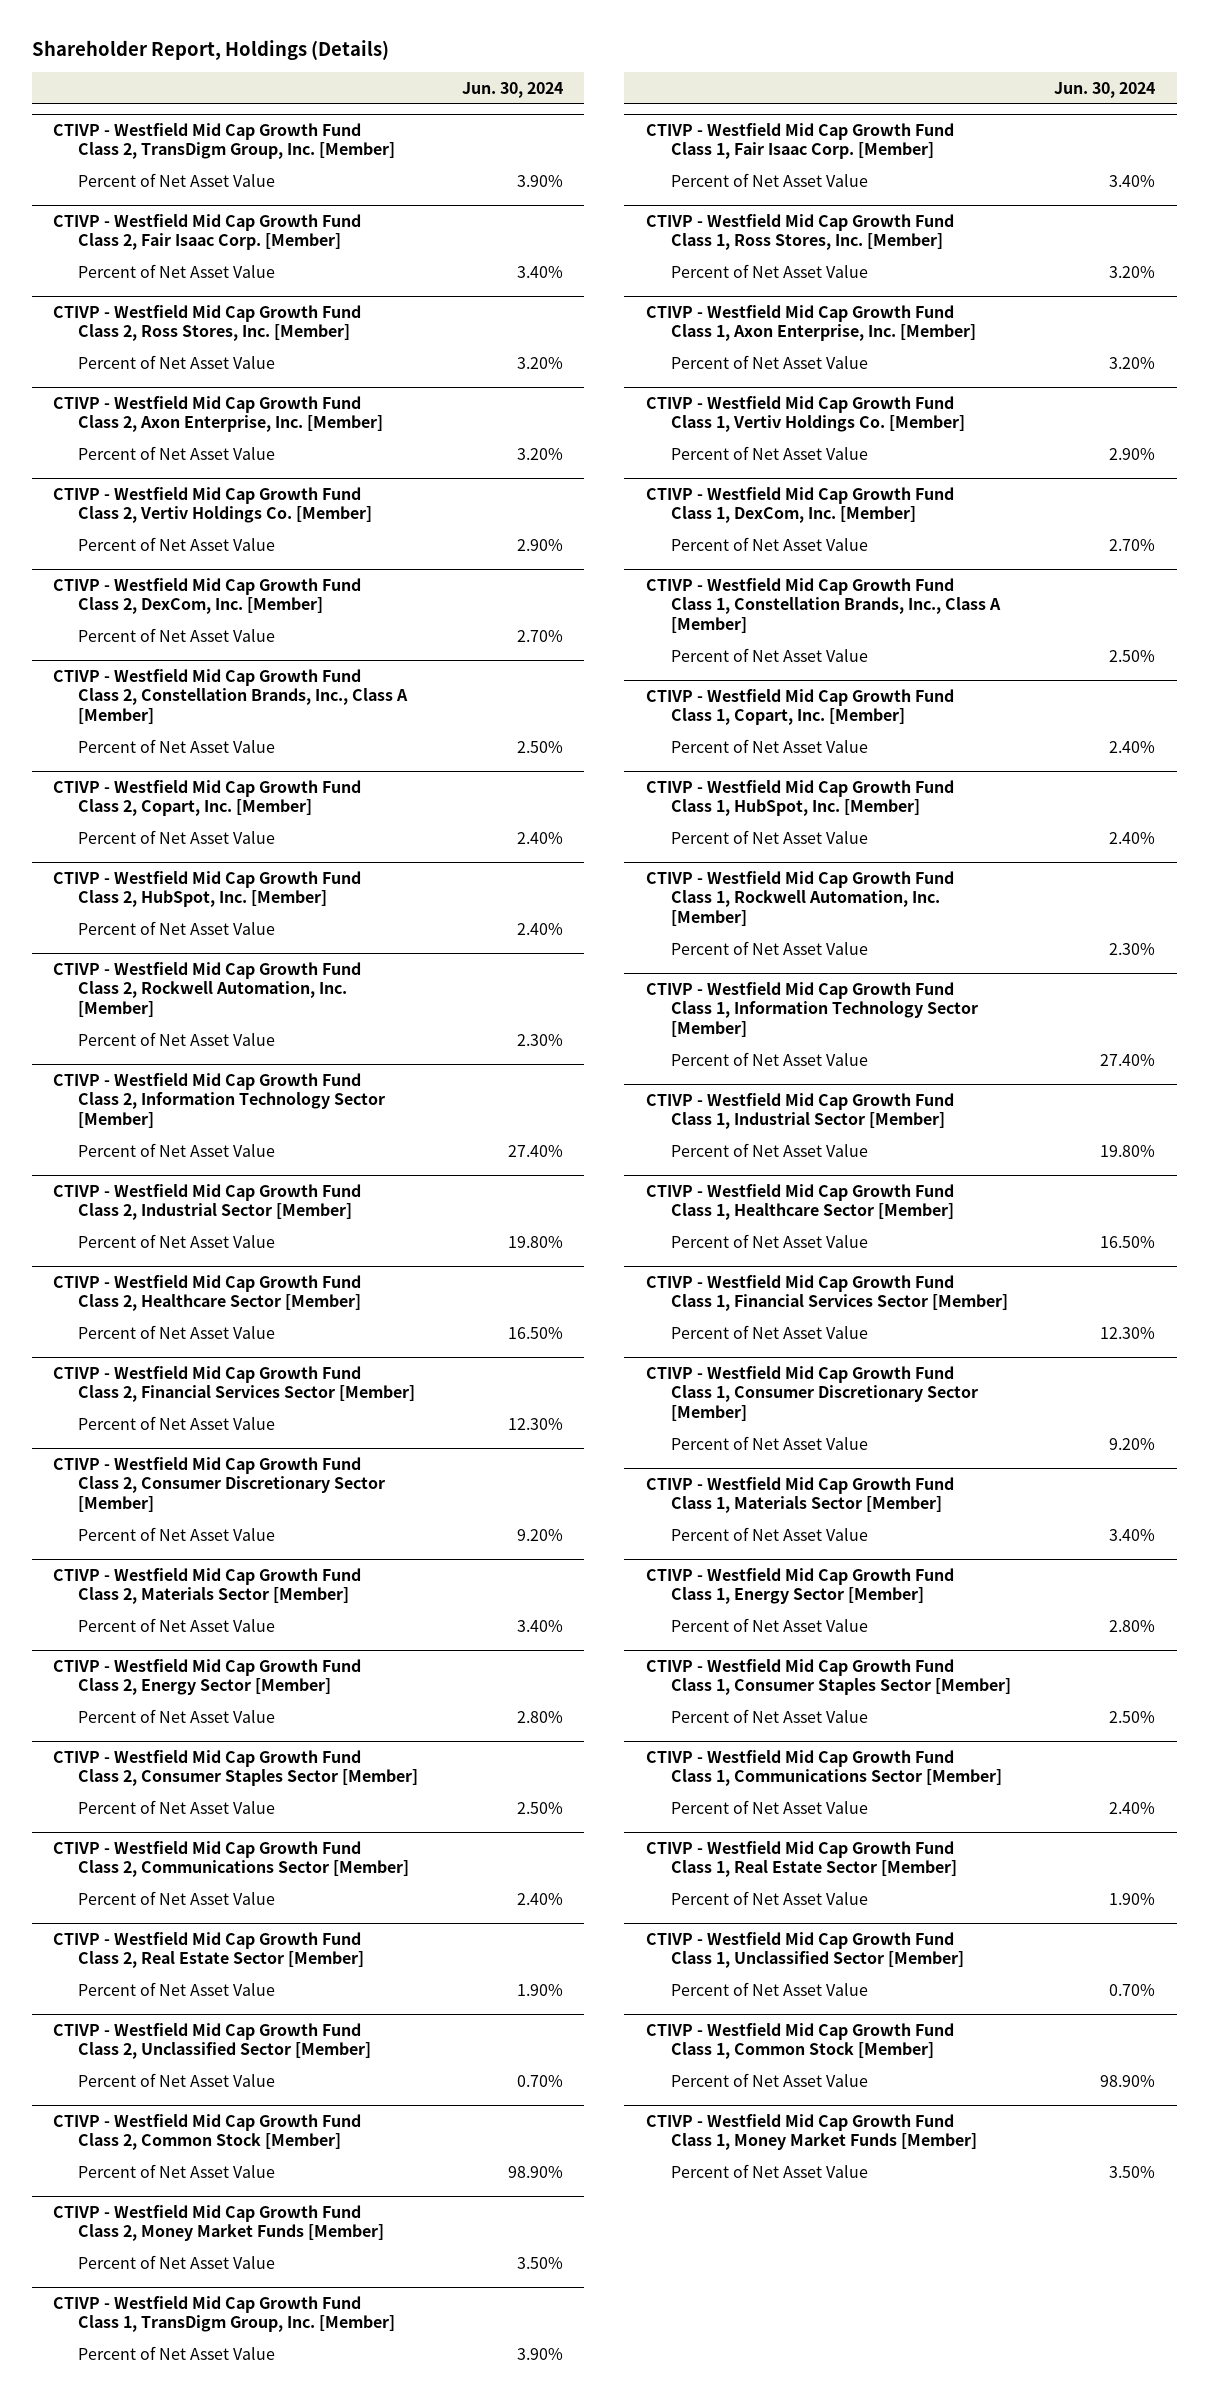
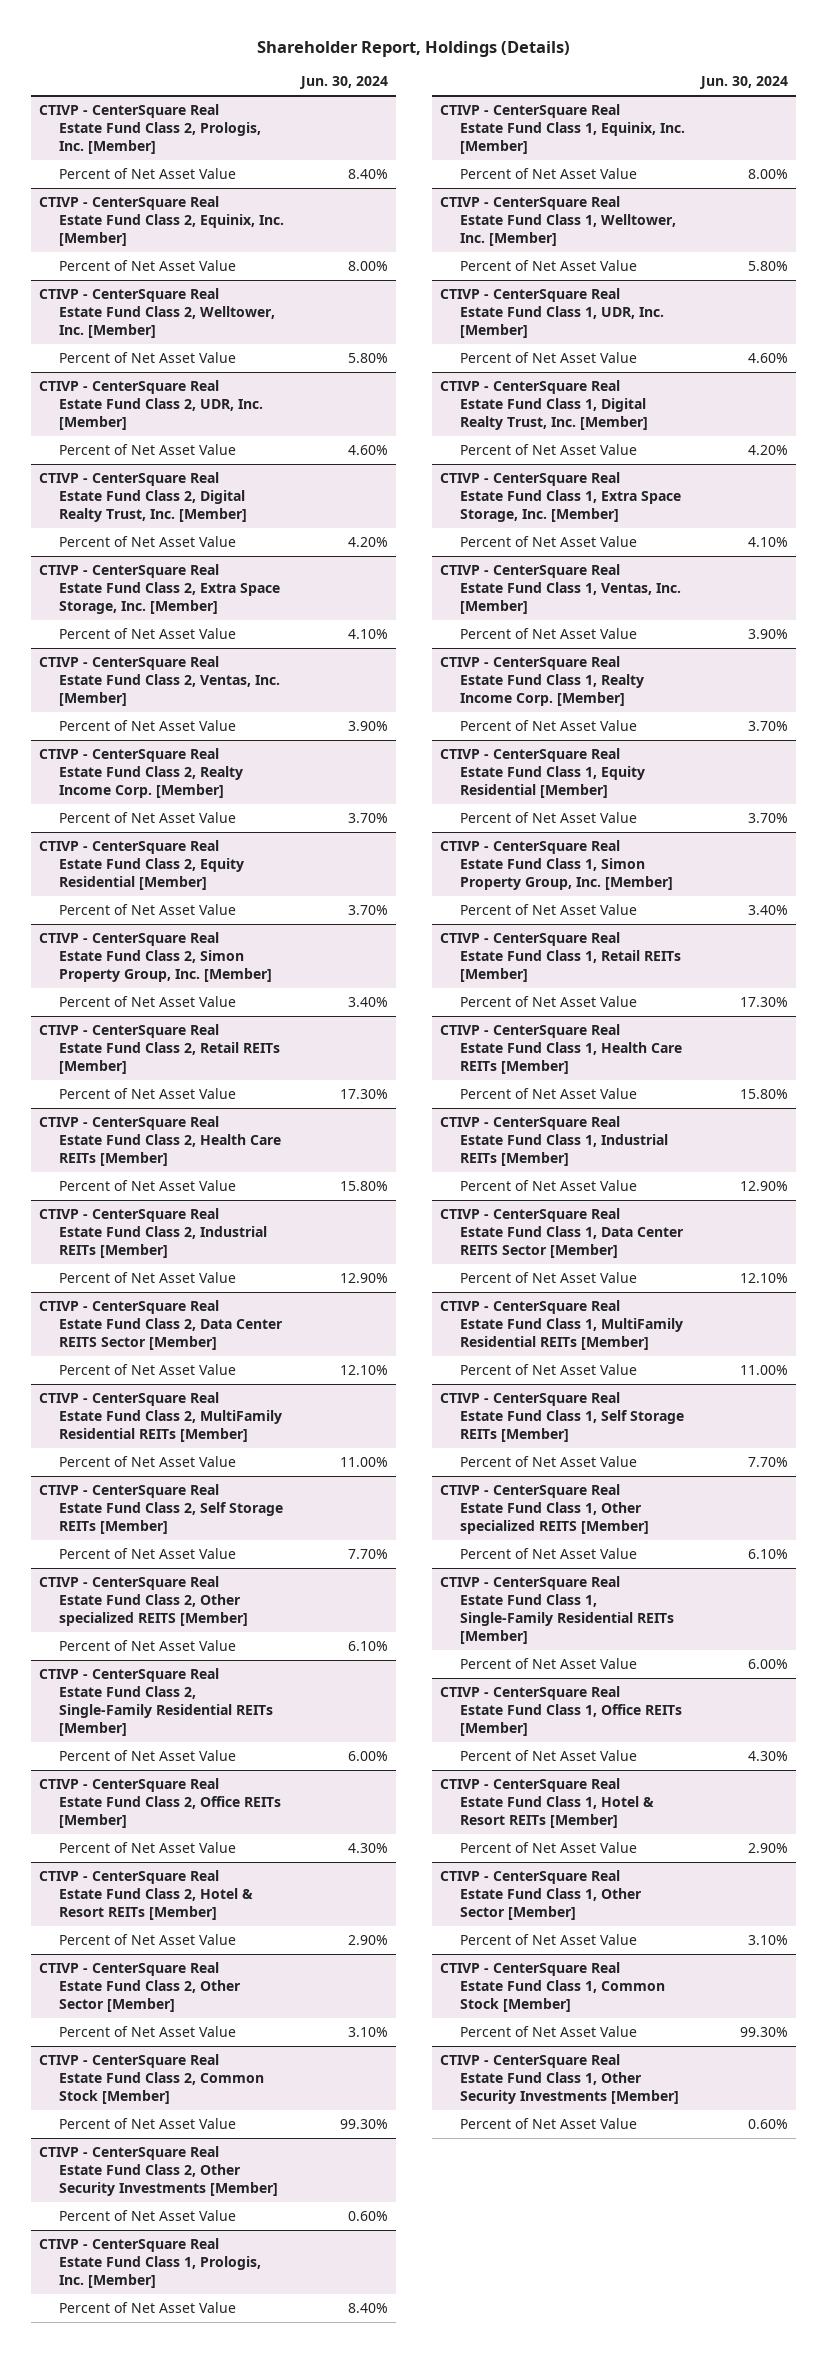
- CTIVP - Westfield Mid Cap Growth Fund Class 2, TransDigm Group, Inc. [Member]
+ CTIVP - CenterSquare Real Estate Fund Class 2, Prologis, Inc. [Member]
+ Percent of Net Asset Value | 8.40%
+ CTIVP - CenterSquare Real Estate Fund Class 2, Equinix, Inc. [Member]
+ Percent of Net Asset Value | 8.00%
+ CTIVP - CenterSquare Real Estate Fund Class 2, Welltower, Inc. [Member]
+ Percent of Net Asset Value | 5.80%
+ CTIVP - CenterSquare Real Estate Fund Class 2, UDR, Inc. [Member]
+ Percent of Net Asset Value | 4.60%
+ CTIVP - CenterSquare Real Estate Fund Class 2, Digital Realty Trust, Inc. [Member]
+ Percent of Net Asset Value | 4.20%
+ CTIVP - CenterSquare Real Estate Fund Class 2, Extra Space Storage, Inc. [Member]
+ Percent of Net Asset Value | 4.10%
+ CTIVP - CenterSquare Real Estate Fund Class 2, Ventas, Inc. [Member]
- CTIVP - Westfield Mid Cap Growth Fund Class 2, Fair Isaac Corp. [Member]
+ CTIVP - CenterSquare Real Estate Fund Class 2, Realty Income Corp. [Member]
+ Percent of Net Asset Value | 3.70%
+ CTIVP - CenterSquare Real Estate Fund Class 2, Equity Residential [Member]
+ Percent of Net Asset Value | 3.70%
+ CTIVP - CenterSquare Real Estate Fund Class 2, Simon Property Group, Inc. [Member]
- CTIVP - Westfield Mid Cap Growth Fund Class 2, Ross Stores, Inc. [Member]
- Percent of Net Asset Value | 3.20%
- CTIVP - Westfield Mid Cap Growth Fund Class 2, Axon Enterprise, Inc. [Member]
- Percent of Net Asset Value | 3.20%
- CTIVP - Westfield Mid Cap Growth Fund Class 2, Vertiv Holdings Co. [Member]
+ CTIVP - CenterSquare Real Estate Fund Class 2, Retail REITs [Member]
+ Percent of Net Asset Value | 17.30%
+ CTIVP - CenterSquare Real Estate Fund Class 2, Health Care REITs [Member]
+ Percent of Net Asset Value | 15.80%
+ CTIVP - CenterSquare Real Estate Fund Class 2, Industrial REITs [Member]
+ Percent of Net Asset Value | 12.90%
+ CTIVP - CenterSquare Real Estate Fund Class 2, Data Center REITS Sector [Member]
+ Percent of Net Asset Value | 12.10%
+ CTIVP - CenterSquare Real Estate Fund Class 2, MultiFamily Residential REITs [Member]
+ Percent of Net Asset Value | 11.00%
+ CTIVP - CenterSquare Real Estate Fund Class 2, Self Storage REITs [Member]
+ Percent of Net Asset Value | 7.70%
+ CTIVP - CenterSquare Real Estate Fund Class 2, Other specialized REITS [Member]
+ Percent of Net Asset Value | 6.10%
+ CTIVP - CenterSquare Real Estate Fund Class 2, Single-Family Residential REITs [Member]
+ Percent of Net Asset Value | 6.00%
+ CTIVP - CenterSquare Real Estate Fund Class 2, Office REITs [Member]
+ Percent of Net Asset Value | 4.30%
+ CTIVP - CenterSquare Real Estate Fund Class 2, Hotel & Resort REITs [Member]
- CTIVP - Westfield Mid Cap Growth Fund Class 2, DexCom, Inc. [Member]
- Percent of Net Asset Value | 2.70%
- CTIVP - Westfield Mid Cap Growth Fund Class 2, Constellation Brands, Inc., Class A [Member]
- Percent of Net Asset Value | 2.50%
- CTIVP - Westfield Mid Cap Growth Fund Class 2, Copart, Inc. [Member]
- Percent of Net Asset Value | 2.40%
- CTIVP - Westfield Mid Cap Growth Fund Class 2, HubSpot, Inc. [Member]
- Percent of Net Asset Value | 2.40%
- CTIVP - Westfield Mid Cap Growth Fund Class 2, Rockwell Automation, Inc. [Member]
- Percent of Net Asset Value | 2.30%
- CTIVP - Westfield Mid Cap Growth Fund Class 2, Information Technology Sector [Member]
- Percent of Net Asset Value | 27.40%
- CTIVP - Westfield Mid Cap Growth Fund Class 2, Industrial Sector [Member]
- Percent of Net Asset Value | 19.80%
- CTIVP - Westfield Mid Cap Growth Fund Class 2, Healthcare Sector [Member]
- Percent of Net Asset Value | 16.50%
- CTIVP - Westfield Mid Cap Growth Fund Class 2, Financial Services Sector [Member]
- Percent of Net Asset Value | 12.30%
- CTIVP - Westfield Mid Cap Growth Fund Class 2, Consumer Discretionary Sector [Member]
- Percent of Net Asset Value | 9.20%
- CTIVP - Westfield Mid Cap Growth Fund Class 2, Materials Sector [Member]
- Percent of Net Asset Value | 3.40%
- CTIVP - Westfield Mid Cap Growth Fund Class 2, Energy Sector [Member]
- Percent of Net Asset Value | 2.80%
- CTIVP - Westfield Mid Cap Growth Fund Class 2, Consumer Staples Sector [Member]
- Percent of Net Asset Value | 2.50%
- CTIVP - Westfield Mid Cap Growth Fund Class 2, Communications Sector [Member]
- Percent of Net Asset Value | 2.40%
- CTIVP - Westfield Mid Cap Growth Fund Class 2, Real Estate Sector [Member]
- Percent of Net Asset Value | 1.90%
- CTIVP - Westfield Mid Cap Growth Fund Class 2, Unclassified Sector [Member]
- Percent of Net Asset Value | 0.70%
- CTIVP - Westfield Mid Cap Growth Fund Class 2, Common Stock [Member]
- Percent of Net Asset Value | 98.90%
- CTIVP - Westfield Mid Cap Growth Fund Class 2, Money Market Funds [Member]
- Percent of Net Asset Value | 3.50%
- CTIVP - Westfield Mid Cap Growth Fund Class 1, TransDigm Group, Inc. [Member]
+ CTIVP - CenterSquare Real Estate Fund Class 2, Other Sector [Member]
+ Percent of Net Asset Value | 3.10%
+ CTIVP - CenterSquare Real Estate Fund Class 2, Common Stock [Member]
+ Percent of Net Asset Value | 99.30%
+ CTIVP - CenterSquare Real Estate Fund Class 2, Other Security Investments [Member]
+ Percent of Net Asset Value | 0.60%
+ CTIVP - CenterSquare Real Estate Fund Class 1, Prologis, Inc. [Member]
+ Percent of Net Asset Value | 8.40%
+ CTIVP - CenterSquare Real Estate Fund Class 1, Equinix, Inc. [Member]
+ Percent of Net Asset Value | 8.00%
+ CTIVP - CenterSquare Real Estate Fund Class 1, Welltower, Inc. [Member]
+ Percent of Net Asset Value | 5.80%
+ CTIVP - CenterSquare Real Estate Fund Class 1, UDR, Inc. [Member]
+ Percent of Net Asset Value | 4.60%
+ CTIVP - CenterSquare Real Estate Fund Class 1, Digital Realty Trust, Inc. [Member]
+ Percent of Net Asset Value | 4.20%
+ CTIVP - CenterSquare Real Estate Fund Class 1, Extra Space Storage, Inc. [Member]
+ Percent of Net Asset Value | 4.10%
+ CTIVP - CenterSquare Real Estate Fund Class 1, Ventas, Inc. [Member]
- CTIVP - Westfield Mid Cap Growth Fund Class 1, Fair Isaac Corp. [Member]
+ CTIVP - CenterSquare Real Estate Fund Class 1, Realty Income Corp. [Member]
+ Percent of Net Asset Value | 3.70%
+ CTIVP - CenterSquare Real Estate Fund Class 1, Equity Residential [Member]
+ Percent of Net Asset Value | 3.70%
+ CTIVP - CenterSquare Real Estate Fund Class 1, Simon Property Group, Inc. [Member]
- CTIVP - Westfield Mid Cap Growth Fund Class 1, Ross Stores, Inc. [Member]
- Percent of Net Asset Value | 3.20%
- CTIVP - Westfield Mid Cap Growth Fund Class 1, Axon Enterprise, Inc. [Member]
- Percent of Net Asset Value | 3.20%
- CTIVP - Westfield Mid Cap Growth Fund Class 1, Vertiv Holdings Co. [Member]
+ CTIVP - CenterSquare Real Estate Fund Class 1, Retail REITs [Member]
+ Percent of Net Asset Value | 17.30%
+ CTIVP - CenterSquare Real Estate Fund Class 1, Health Care REITs [Member]
+ Percent of Net Asset Value | 15.80%
+ CTIVP - CenterSquare Real Estate Fund Class 1, Industrial REITs [Member]
+ Percent of Net Asset Value | 12.90%
+ CTIVP - CenterSquare Real Estate Fund Class 1, Data Center REITS Sector [Member]
+ Percent of Net Asset Value | 12.10%
+ CTIVP - CenterSquare Real Estate Fund Class 1, MultiFamily Residential REITs [Member]
+ Percent of Net Asset Value | 11.00%
+ CTIVP - CenterSquare Real Estate Fund Class 1, Self Storage REITs [Member]
+ Percent of Net Asset Value | 7.70%
+ CTIVP - CenterSquare Real Estate Fund Class 1, Other specialized REITS [Member]
+ Percent of Net Asset Value | 6.10%
+ CTIVP - CenterSquare Real Estate Fund Class 1, Single-Family Residential REITs [Member]
+ Percent of Net Asset Value | 6.00%
+ CTIVP - CenterSquare Real Estate Fund Class 1, Office REITs [Member]
+ Percent of Net Asset Value | 4.30%
+ CTIVP - CenterSquare Real Estate Fund Class 1, Hotel & Resort REITs [Member]
- CTIVP - Westfield Mid Cap Growth Fund Class 1, DexCom, Inc. [Member]
- Percent of Net Asset Value | 2.70%
- CTIVP - Westfield Mid Cap Growth Fund Class 1, Constellation Brands, Inc., Class A [Member]
- Percent of Net Asset Value | 2.50%
- CTIVP - Westfield Mid Cap Growth Fund Class 1, Copart, Inc. [Member]
- Percent of Net Asset Value | 2.40%
- CTIVP - Westfield Mid Cap Growth Fund Class 1, HubSpot, Inc. [Member]
- Percent of Net Asset Value | 2.40%
- CTIVP - Westfield Mid Cap Growth Fund Class 1, Rockwell Automation, Inc. [Member]
- Percent of Net Asset Value | 2.30%
- CTIVP - Westfield Mid Cap Growth Fund Class 1, Information Technology Sector [Member]
- Percent of Net Asset Value | 27.40%
- CTIVP - Westfield Mid Cap Growth Fund Class 1, Industrial Sector [Member]
- Percent of Net Asset Value | 19.80%
- CTIVP - Westfield Mid Cap Growth Fund Class 1, Healthcare Sector [Member]
- Percent of Net Asset Value | 16.50%
- CTIVP - Westfield Mid Cap Growth Fund Class 1, Financial Services Sector [Member]
- Percent of Net Asset Value | 12.30%
- CTIVP - Westfield Mid Cap Growth Fund Class 1, Consumer Discretionary Sector [Member]
- Percent of Net Asset Value | 9.20%
- CTIVP - Westfield Mid Cap Growth Fund Class 1, Materials Sector [Member]
- Percent of Net Asset Value | 3.40%
- CTIVP - Westfield Mid Cap Growth Fund Class 1, Energy Sector [Member]
- Percent of Net Asset Value | 2.80%
- CTIVP - Westfield Mid Cap Growth Fund Class 1, Consumer Staples Sector [Member]
- Percent of Net Asset Value | 2.50%
- CTIVP - Westfield Mid Cap Growth Fund Class 1, Communications Sector [Member]
- Percent of Net Asset Value | 2.40%
- CTIVP - Westfield Mid Cap Growth Fund Class 1, Real Estate Sector [Member]
- Percent of Net Asset Value | 1.90%
- CTIVP - Westfield Mid Cap Growth Fund Class 1, Unclassified Sector [Member]
- Percent of Net Asset Value | 0.70%
- CTIVP - Westfield Mid Cap Growth Fund Class 1, Common Stock [Member]
- Percent of Net Asset Value | 98.90%
- CTIVP - Westfield Mid Cap Growth Fund Class 1, Money Market Funds [Member]
- Percent of Net Asset Value | 3.50%
+ CTIVP - CenterSquare Real Estate Fund Class 1, Other Sector [Member]
+ Percent of Net Asset Value | 3.10%
+ CTIVP - CenterSquare Real Estate Fund Class 1, Common Stock [Member]
+ Percent of Net Asset Value | 99.30%
+ CTIVP - CenterSquare Real Estate Fund Class 1, Other Security Investments [Member]
+ Percent of Net Asset Value | 0.60%

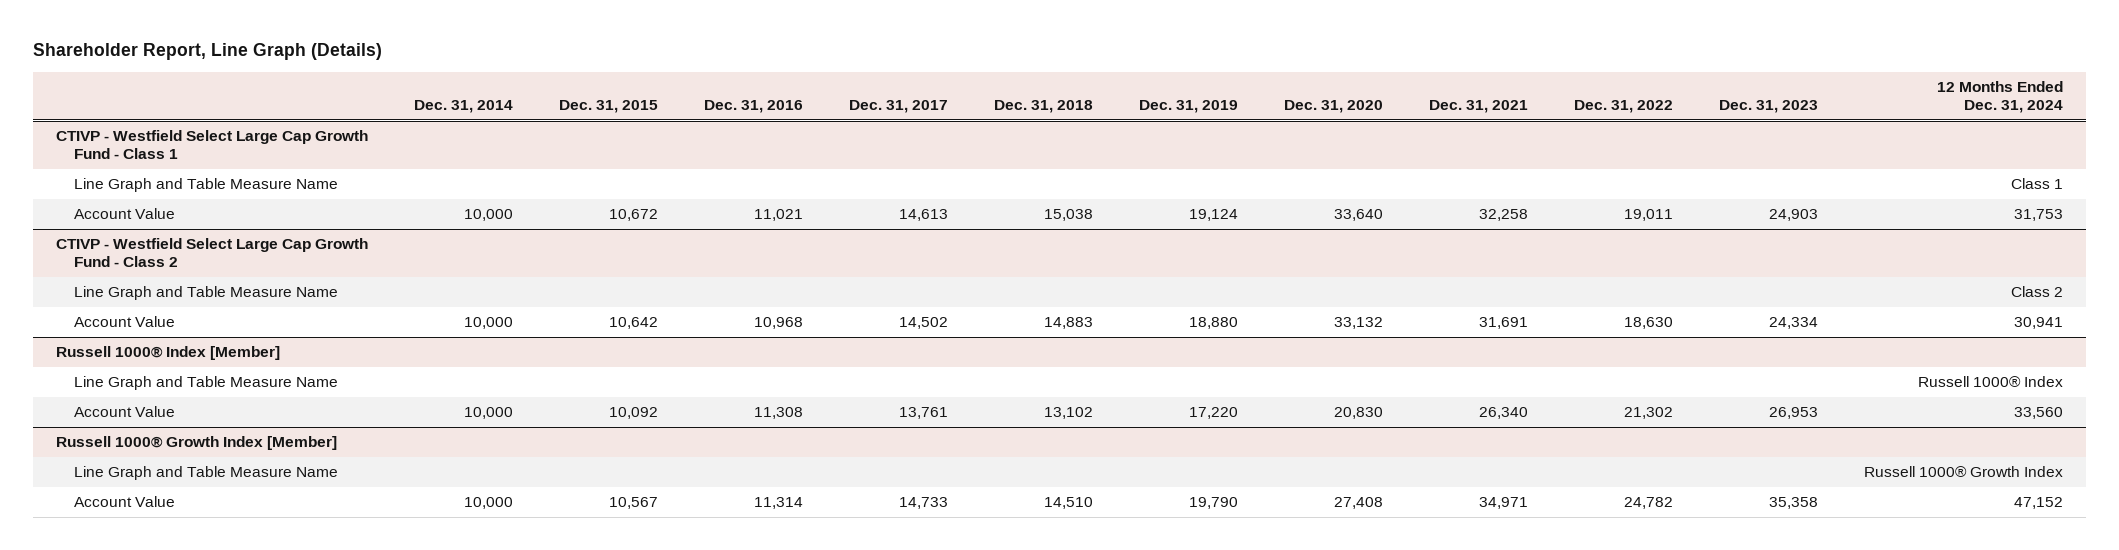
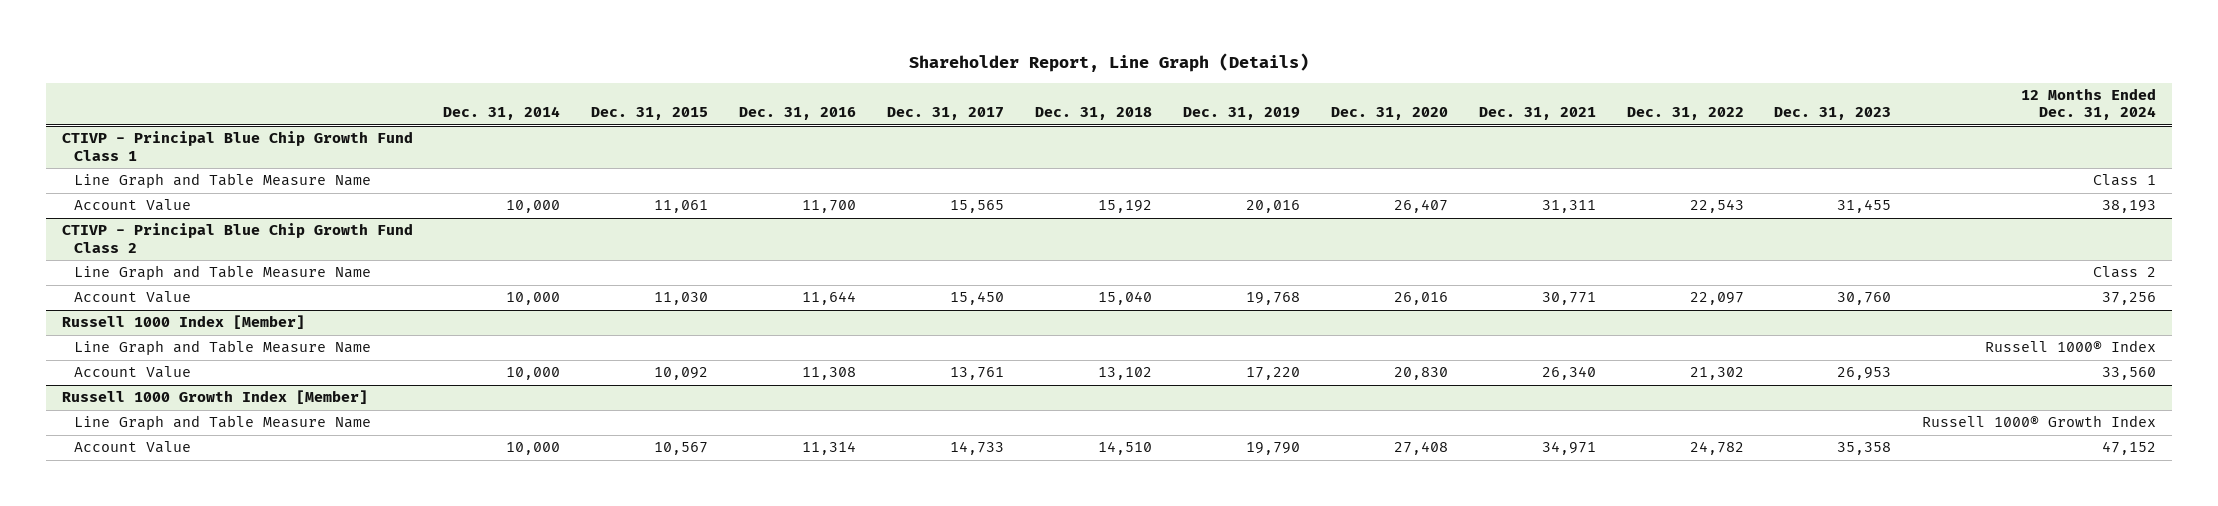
- CTIVP - Westfield Select Large Cap Growth Fund - Class 1
+ CTIVP - Principal Blue Chip Growth Fund Class 1
- Account Value | 10,000 | 10,672 | 11,021 | 14,613 | 15,038 | 19,124 | 33,640 | 32,258 | 19,011 | 24,903 | 31,753
- CTIVP - Westfield Select Large Cap Growth Fund - Class 2
+ Account Value | 10,000 | 11,061 | 11,700 | 15,565 | 15,192 | 20,016 | 26,407 | 31,311 | 22,543 | 31,455 | 38,193
+ CTIVP - Principal Blue Chip Growth Fund Class 2
- Account Value | 10,000 | 10,642 | 10,968 | 14,502 | 14,883 | 18,880 | 33,132 | 31,691 | 18,630 | 24,334 | 30,941
- Russell 1000® Index [Member]
+ Account Value | 10,000 | 11,030 | 11,644 | 15,450 | 15,040 | 19,768 | 26,016 | 30,771 | 22,097 | 30,760 | 37,256
+ Russell 1000 Index [Member]
- Russell 1000® Growth Index [Member]
+ Russell 1000 Growth Index [Member]

